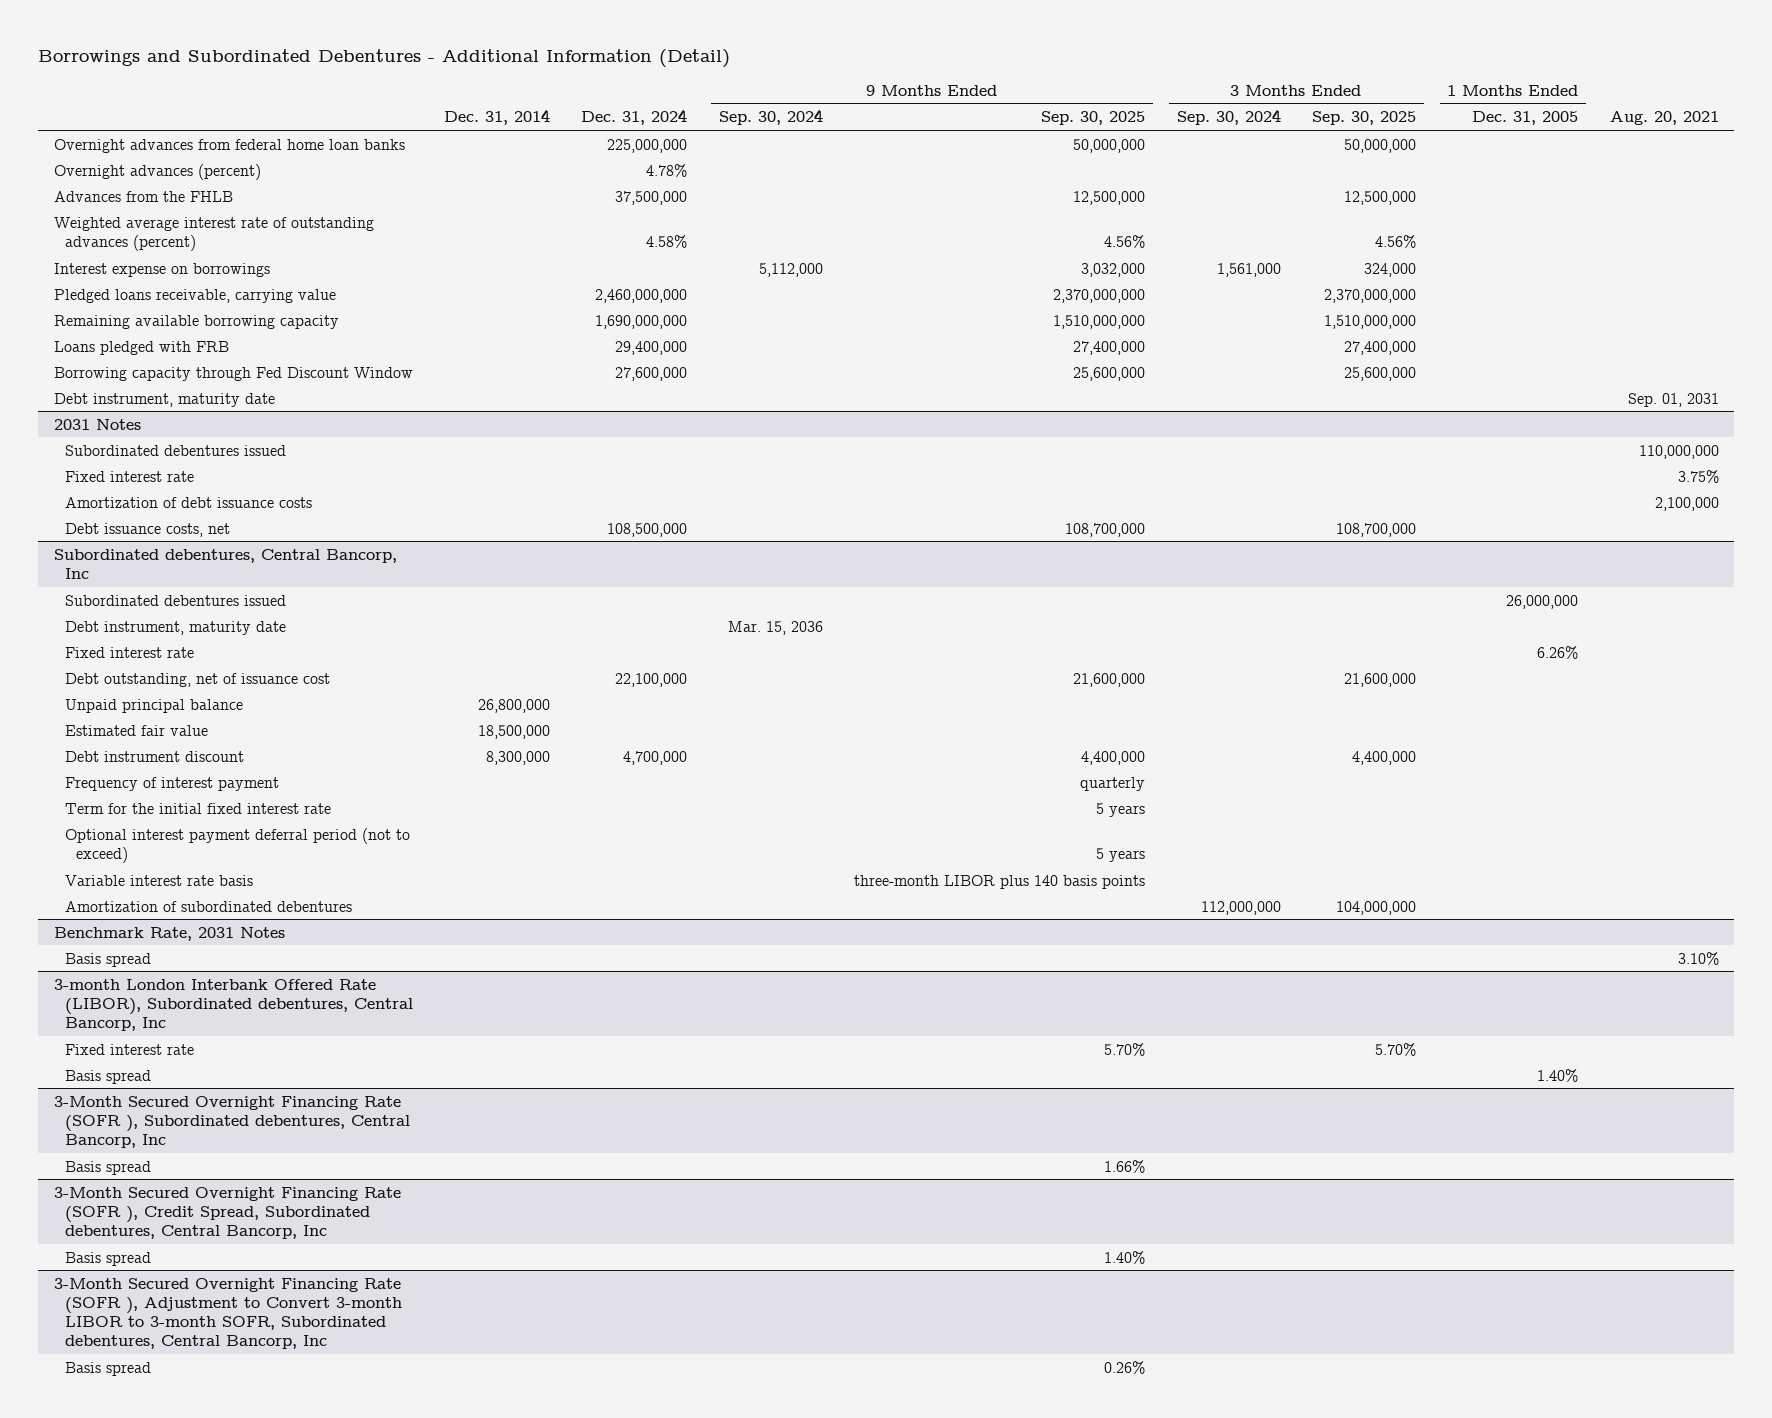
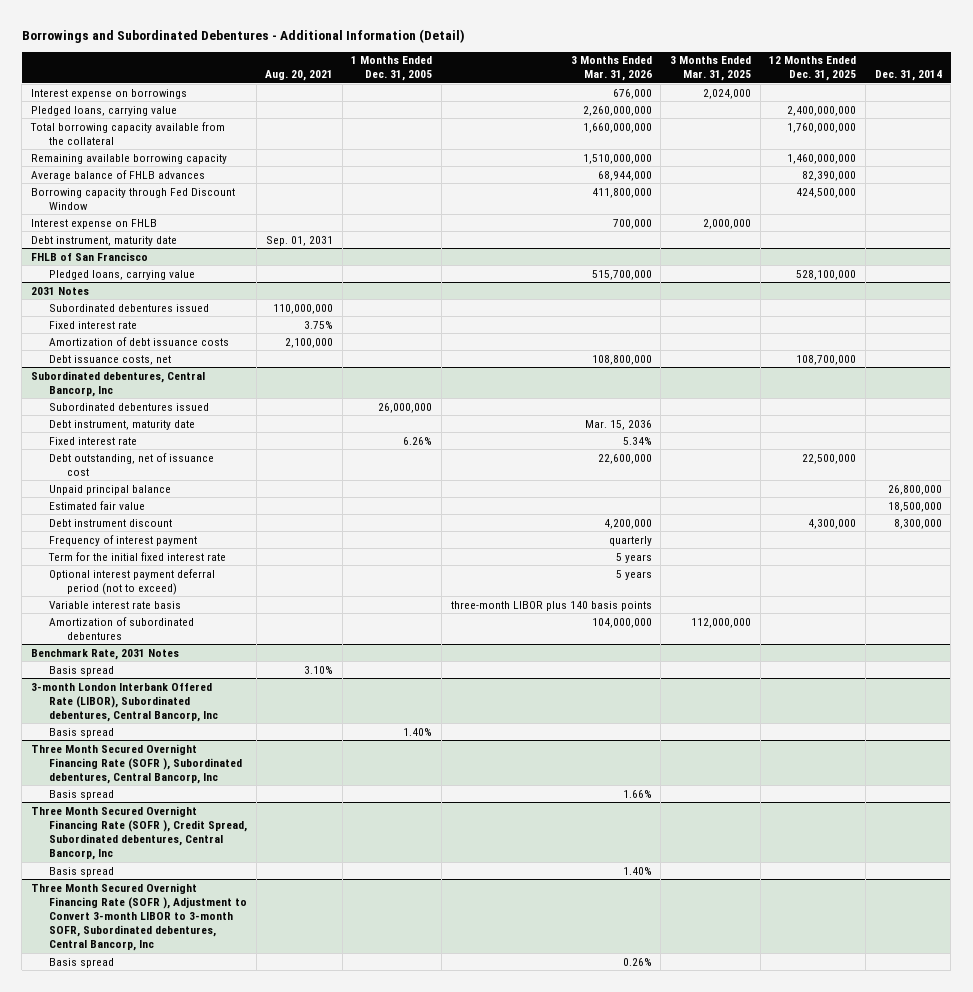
- | Dec. 31, 2014 | Dec. 31, 2024 | 9 Months Ended Sep. 30, 2024 | 9 Months Ended Sep. 30, 2025 | 3 Months Ended Sep. 30, 2024 | 3 Months Ended Sep. 30, 2025 | 1 Months Ended Dec. 31, 2005 | Aug. 20, 2021
+ | Aug. 20, 2021 | 1 Months Ended Dec. 31, 2005 | 3 Months Ended Mar. 31, 2026 | 3 Months Ended Mar. 31, 2025 | 12 Months Ended Dec. 31, 2025 | Dec. 31, 2014
- Overnight advances from federal home loan banks | | 225,000,000 | | 50,000,000 | | 50,000,000 | |
- Overnight advances (percent) | | 4.78% | | | | | |
- Advances from the FHLB | | 37,500,000 | | 12,500,000 | | 12,500,000 | |
- Weighted average interest rate of outstanding advances (percent) | | 4.58% | | 4.56% | | 4.56% | |
- Pledged loans receivable, carrying value | | 2,460,000,000 | | 2,370,000,000 | | 2,370,000,000 | |
+ Pledged loans, carrying value | | | 2,260,000,000 | | 2,400,000,000 |
+ Total borrowing capacity available from the collateral | | | 1,660,000,000 | | 1,760,000,000 |
- Loans pledged with FRB | | 29,400,000 | | 27,400,000 | | 27,400,000 | |
+ Average balance of FHLB advances | | | 68,944,000 | | 82,390,000 |
+ Interest expense on FHLB | | | 700,000 | 2,000,000 | |
+ FHLB of San Francisco
+ Pledged loans, carrying value | | | 515,700,000 | | 528,100,000 |
@ 3-month London Interbank Offered Rate (LIBOR), Subordinated debentures, Central Bancorp, Inc
- Fixed interest rate | | | | 5.70% | | 5.70% | |
- 3-Month Secured Overnight Financing Rate (SOFR ), Subordinated debentures, Central Bancorp, Inc
+ Three Month Secured Overnight Financing Rate (SOFR ), Subordinated debentures, Central Bancorp, Inc
- 3-Month Secured Overnight Financing Rate (SOFR ), Credit Spread, Subordinated debentures, Central Bancorp, Inc
+ Three Month Secured Overnight Financing Rate (SOFR ), Credit Spread, Subordinated debentures, Central Bancorp, Inc
- 3-Month Secured Overnight Financing Rate (SOFR ), Adjustment to Convert 3-month LIBOR to 3-month SOFR, Subordinated debentures, Central Bancorp, Inc
+ Three Month Secured Overnight Financing Rate (SOFR ), Adjustment to Convert 3-month LIBOR to 3-month SOFR, Subordinated debentures, Central Bancorp, Inc

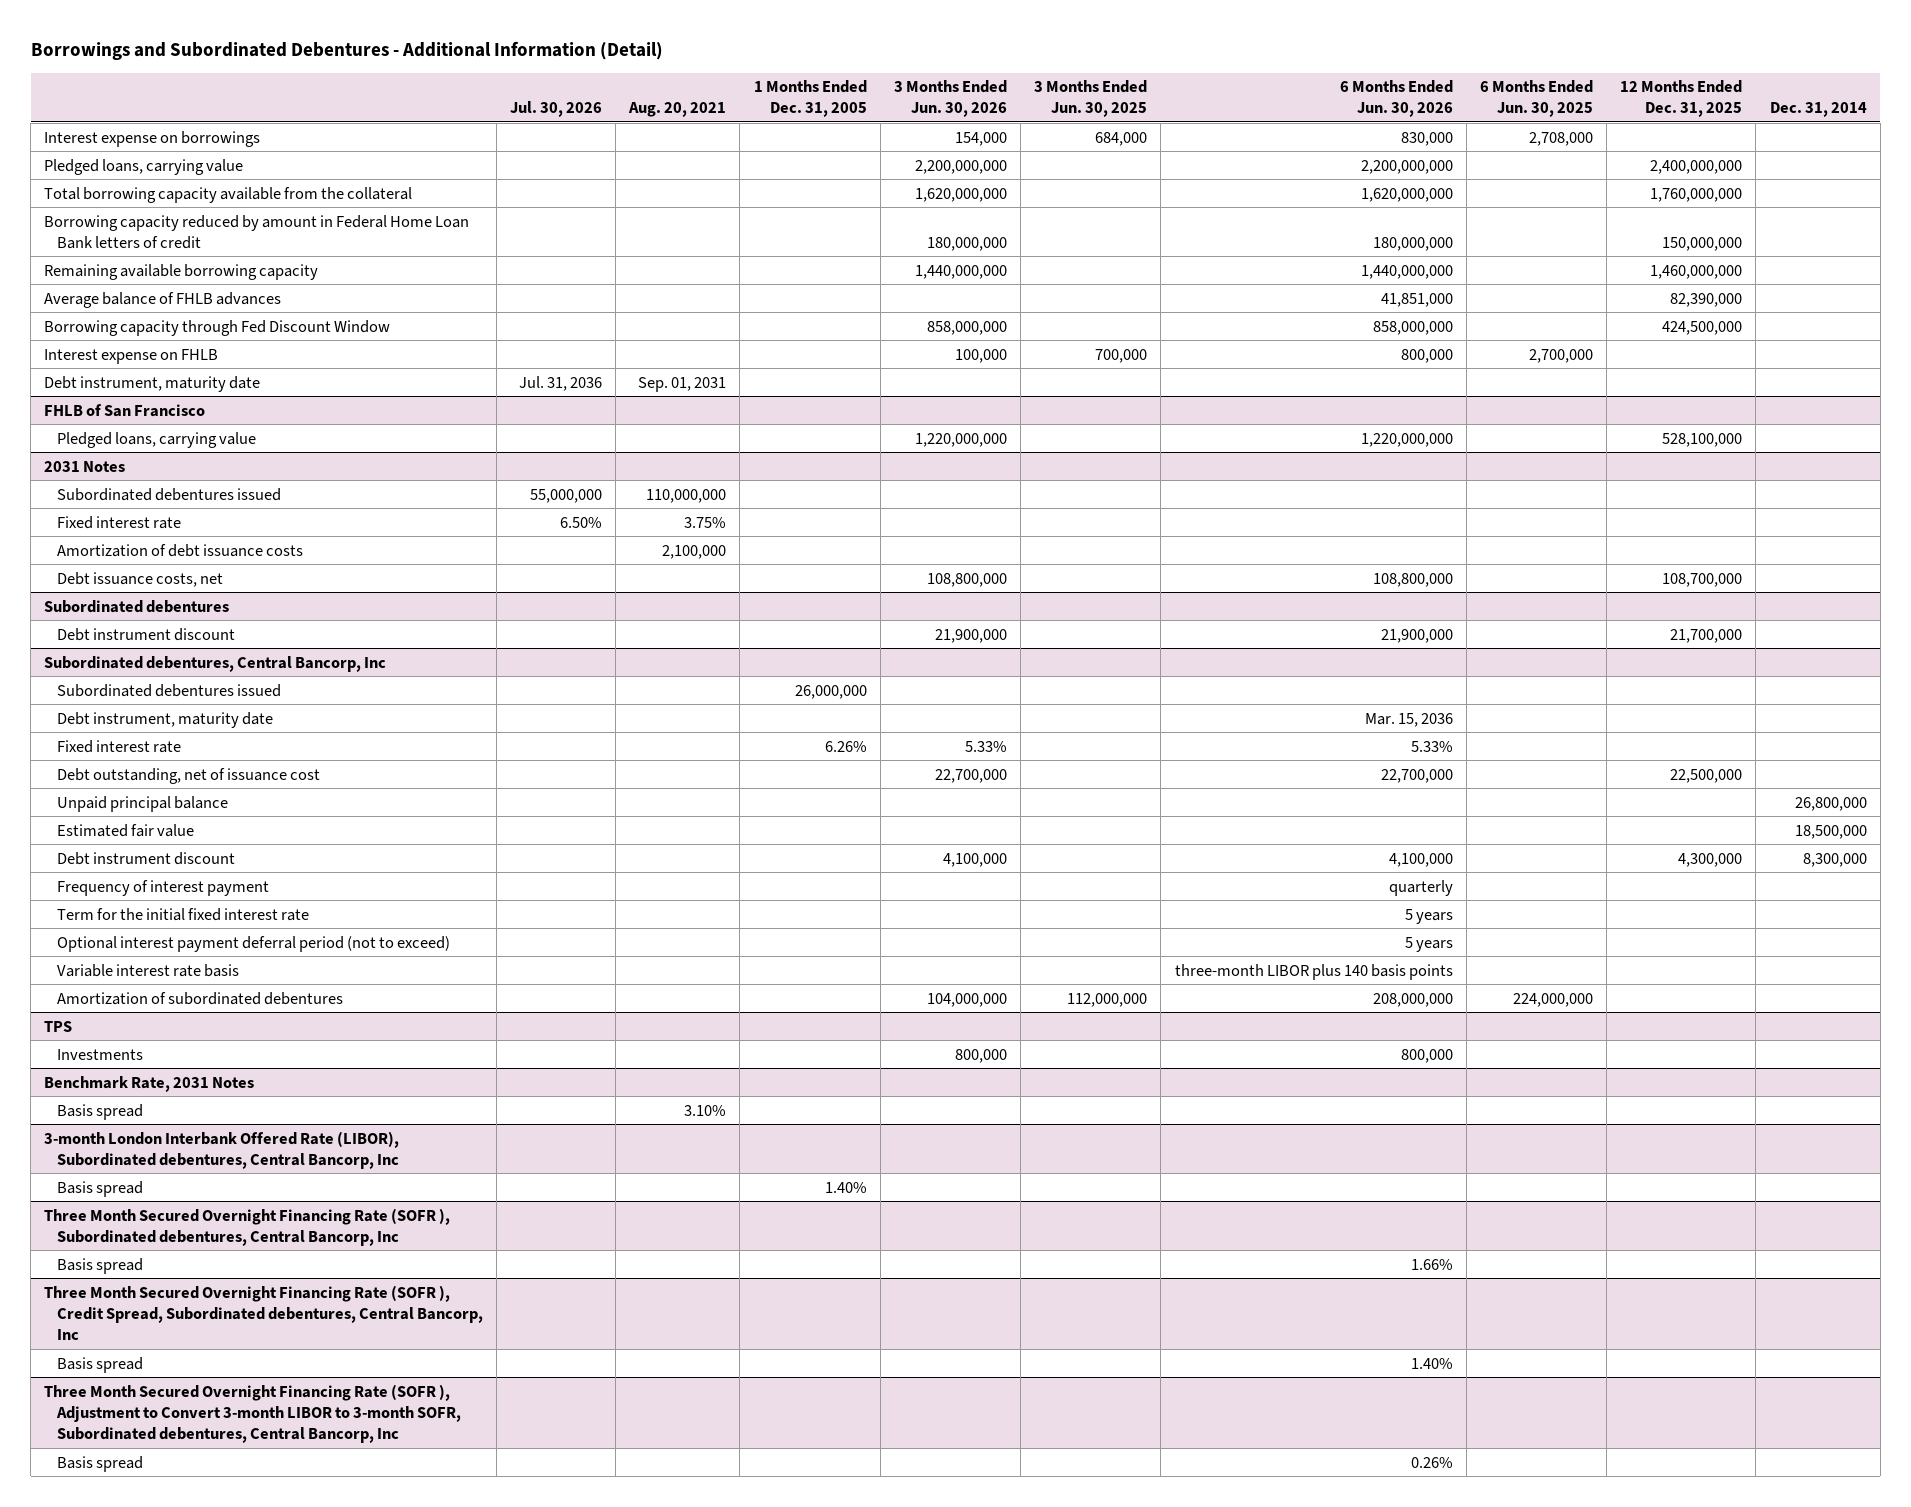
- | Aug. 20, 2021 | 1 Months Ended Dec. 31, 2005 | 3 Months Ended Mar. 31, 2026 | 3 Months Ended Mar. 31, 2025 | 12 Months Ended Dec. 31, 2025 | Dec. 31, 2014
+ | Jul. 30, 2026 | Aug. 20, 2021 | 1 Months Ended Dec. 31, 2005 | 3 Months Ended Jun. 30, 2026 | 3 Months Ended Jun. 30, 2025 | 6 Months Ended Jun. 30, 2026 | 6 Months Ended Jun. 30, 2025 | 12 Months Ended Dec. 31, 2025 | Dec. 31, 2014
+ Borrowing capacity reduced by amount in Federal Home Loan Bank letters of credit | | | | 180,000,000 | | 180,000,000 | | 150,000,000 |
+ Subordinated debentures
+ Debt instrument discount | | | | 21,900,000 | | 21,900,000 | | 21,700,000 |
+ TPS
+ Investments | | | | 800,000 | | 800,000 | | |

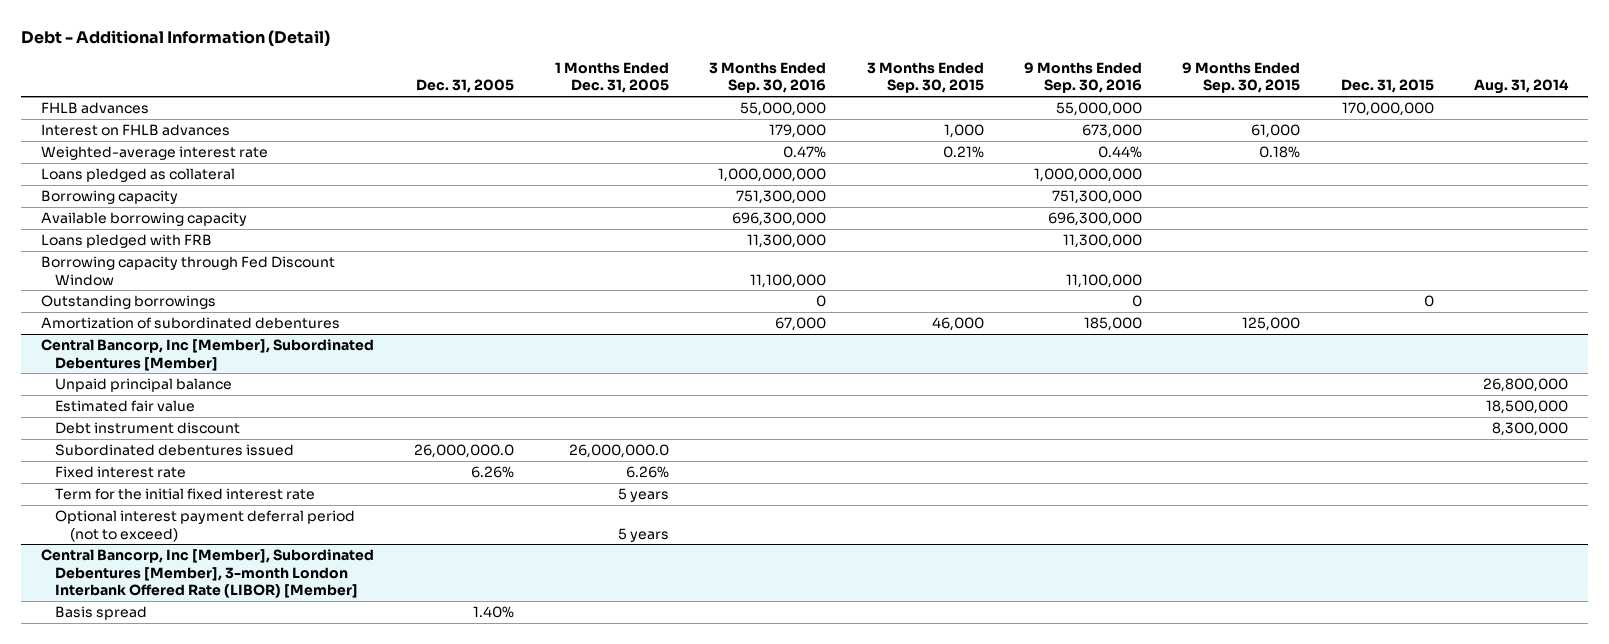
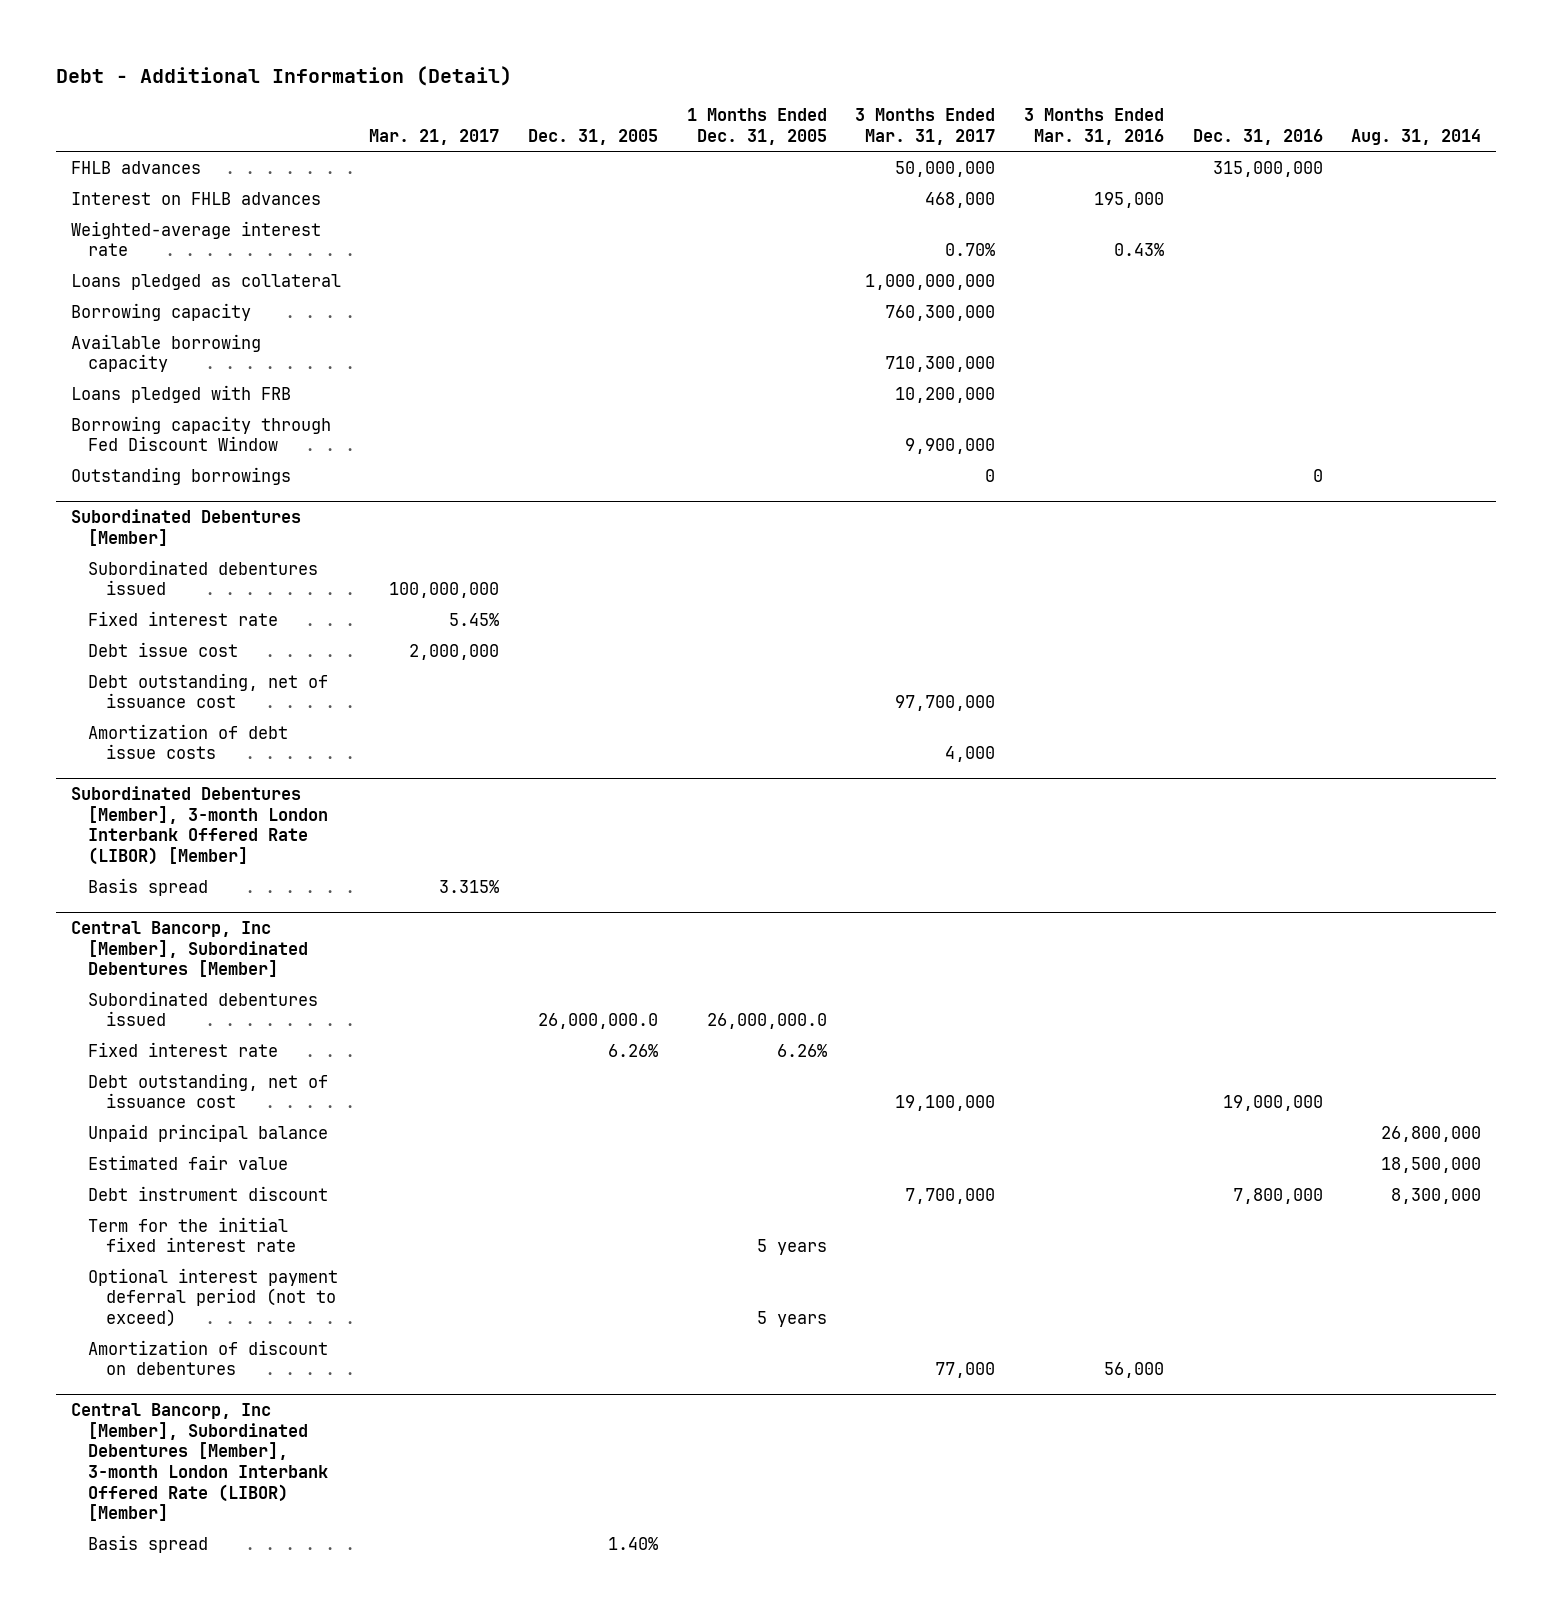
- | Dec. 31, 2005 | 1 Months Ended Dec. 31, 2005 | 3 Months Ended Sep. 30, 2016 | 3 Months Ended Sep. 30, 2015 | 9 Months Ended Sep. 30, 2016 | 9 Months Ended Sep. 30, 2015 | Dec. 31, 2015 | Aug. 31, 2014
+ | Mar. 21, 2017 | Dec. 31, 2005 | 1 Months Ended Dec. 31, 2005 | 3 Months Ended Mar. 31, 2017 | 3 Months Ended Mar. 31, 2016 | Dec. 31, 2016 | Aug. 31, 2014
- Amortization of subordinated debentures | | | 67,000 | 46,000 | 185,000 | 125,000 | |
+ Subordinated Debentures [Member]
+ Subordinated debentures issued | 100,000,000 | | | | | |
+ Fixed interest rate | 5.45% | | | | | |
+ Debt issue cost | 2,000,000 | | | | | |
+ Debt outstanding, net of issuance cost | | | | 97,700,000 | | |
+ Amortization of debt issue costs | | | | 4,000 | | |
+ Subordinated Debentures [Member], 3-month London Interbank Offered Rate (LIBOR) [Member]
+ Basis spread | 3.315% | | | | | |
@ Central Bancorp, Inc [Member], Subordinated Debentures [Member]
moved up: Subordinated debentures issued | | 26,000,000.0 | 26,000,000.0 | | | |
moved up: Fixed interest rate | | 6.26% | 6.26% | | | |
+ Debt outstanding, net of issuance cost | | | | 19,100,000 | | 19,000,000 |
+ Amortization of discount on debentures | | | | 77,000 | 56,000 | |

